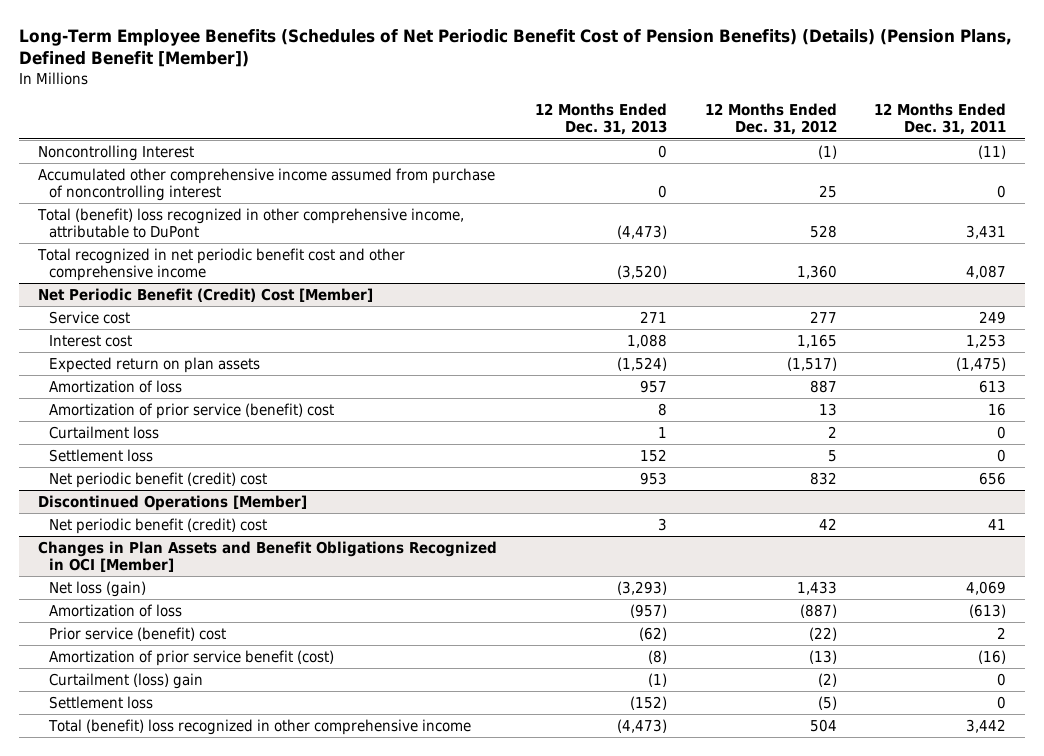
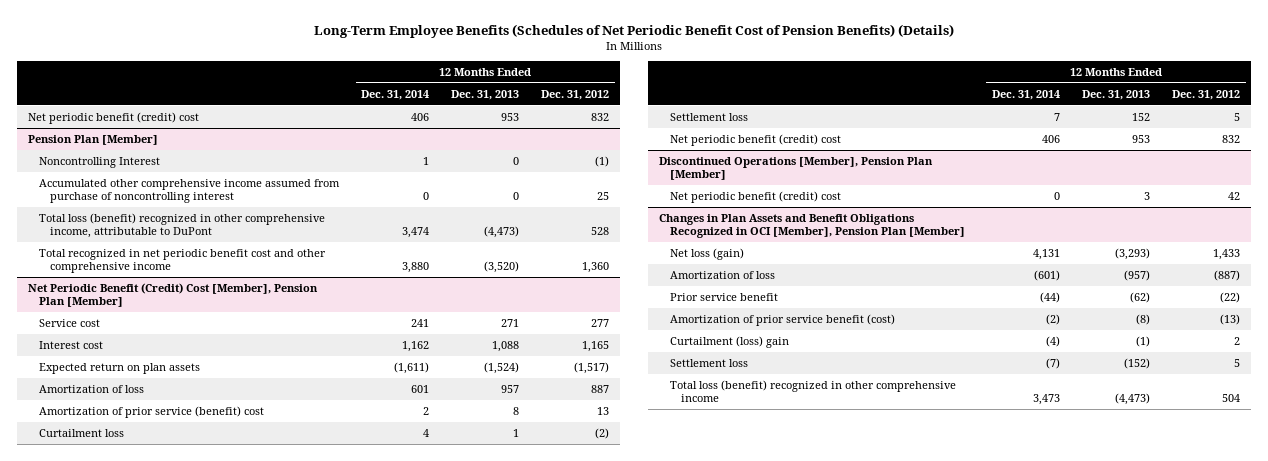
- Long-Term Employee Benefits (Schedules of Net Periodic Benefit Cost of Pension Benefits) (Details) (Pension Plans, Defined Benefit [Member])
+ Long-Term Employee Benefits (Schedules of Net Periodic Benefit Cost of Pension Benefits) (Details)
- | 12 Months Ended Dec. 31, 2013 | 12 Months Ended Dec. 31, 2012 | 12 Months Ended Dec. 31, 2011
+ | 12 Months Ended Dec. 31, 2014 | 12 Months Ended Dec. 31, 2013 | 12 Months Ended Dec. 31, 2012
+ Net periodic benefit (credit) cost | 406 | 953 | 832
+ Pension Plan [Member]
- Total (benefit) loss recognized in other comprehensive income, attributable to DuPont | (4,473) | 528 | 3,431
+ Total loss (benefit) recognized in other comprehensive income, attributable to DuPont | 3,474 | (4,473) | 528
- Net Periodic Benefit (Credit) Cost [Member]
+ Net Periodic Benefit (Credit) Cost [Member], Pension Plan [Member]
- Curtailment loss | 1 | 2 | 0
+ Curtailment loss | 4 | 1 | (2)
- Discontinued Operations [Member]
+ Discontinued Operations [Member], Pension Plan [Member]
- Changes in Plan Assets and Benefit Obligations Recognized in OCI [Member]
+ Changes in Plan Assets and Benefit Obligations Recognized in OCI [Member], Pension Plan [Member]
- Prior service (benefit) cost | (62) | (22) | 2
+ Prior service benefit | (44) | (62) | (22)
- Curtailment (loss) gain | (1) | (2) | 0
- Settlement loss | (152) | (5) | 0
- Total (benefit) loss recognized in other comprehensive income | (4,473) | 504 | 3,442
+ Curtailment (loss) gain | (4) | (1) | 2
+ Settlement loss | (7) | (152) | 5
+ Total loss (benefit) recognized in other comprehensive income | 3,473 | (4,473) | 504

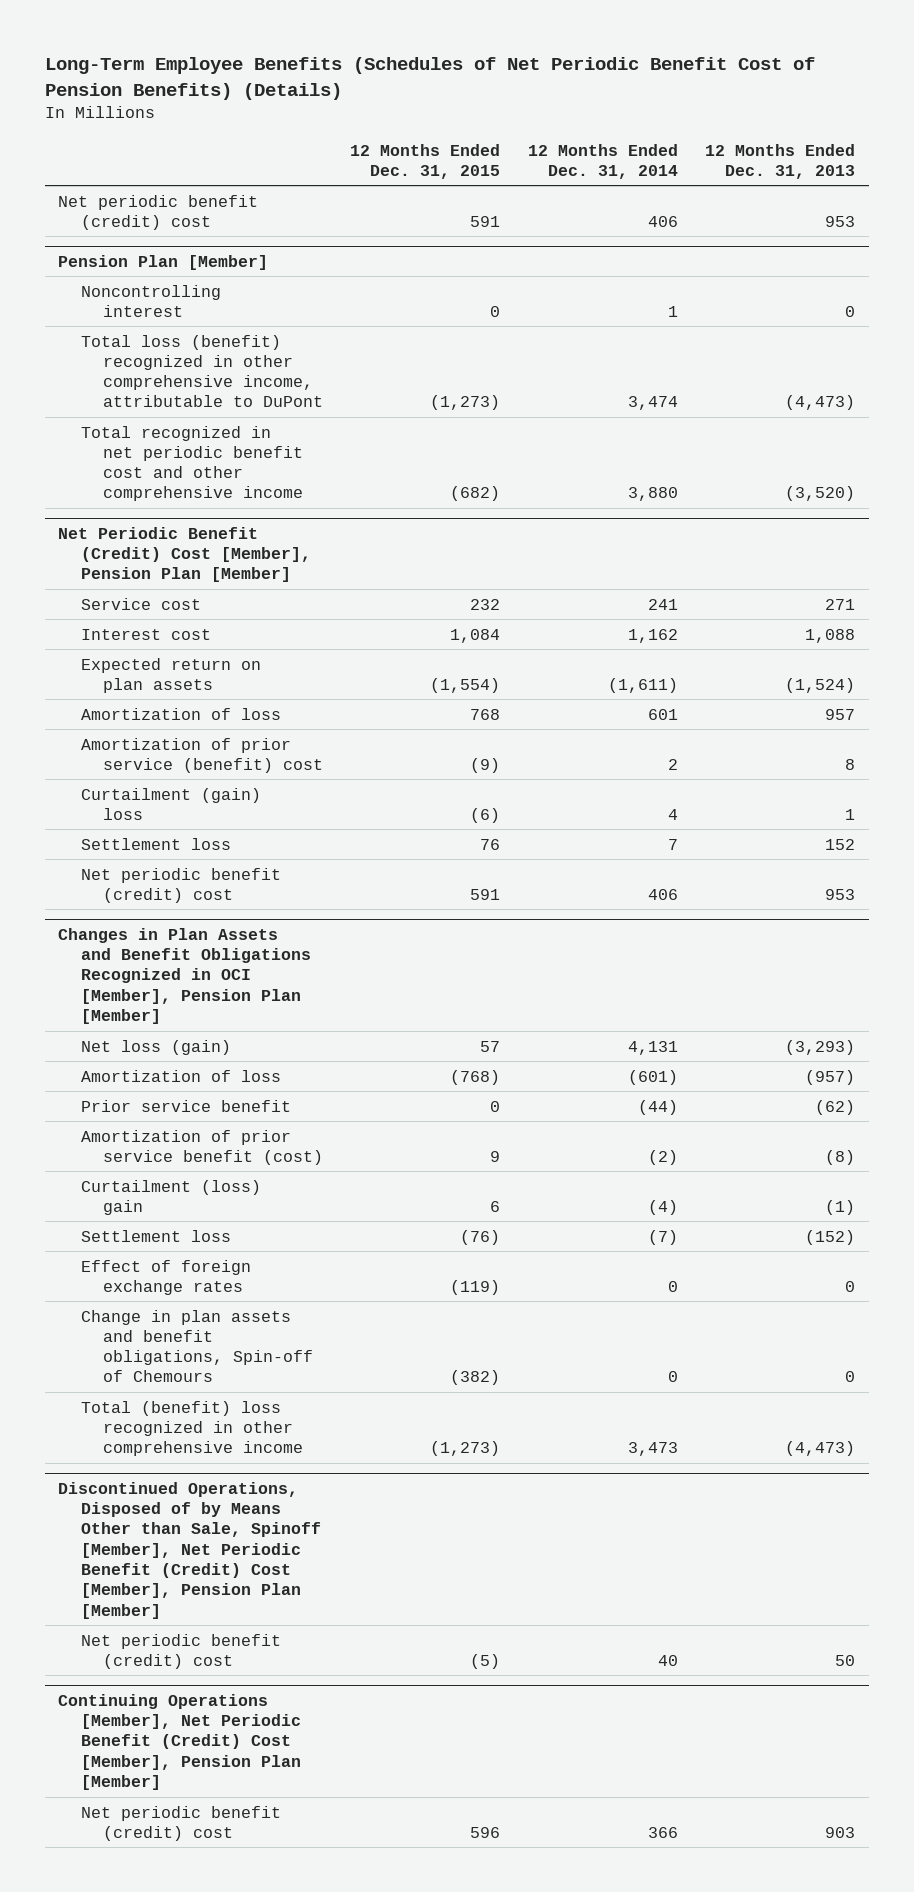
- | 12 Months Ended Dec. 31, 2014 | 12 Months Ended Dec. 31, 2013 | 12 Months Ended Dec. 31, 2012
+ | 12 Months Ended Dec. 31, 2015 | 12 Months Ended Dec. 31, 2014 | 12 Months Ended Dec. 31, 2013
@ Pension Plan [Member]
- Noncontrolling Interest | 1 | 0 | (1)
- Accumulated other comprehensive income assumed from purchase of noncontrolling interest | 0 | 0 | 25
+ Noncontrolling interest | 0 | 1 | 0
@ Net Periodic Benefit (Credit) Cost [Member], Pension Plan [Member]
- Curtailment loss | 4 | 1 | (2)
+ Curtailment (gain) loss | (6) | 4 | 1
- Discontinued Operations [Member], Pension Plan [Member]
- Net periodic benefit (credit) cost | 0 | 3 | 42
@ Changes in Plan Assets and Benefit Obligations Recognized in OCI [Member], Pension Plan [Member]
- Total loss (benefit) recognized in other comprehensive income | 3,473 | (4,473) | 504
+ Effect of foreign exchange rates | (119) | 0 | 0
+ Change in plan assets and benefit obligations, Spin-off of Chemours | (382) | 0 | 0
+ Total (benefit) loss recognized in other comprehensive income | (1,273) | 3,473 | (4,473)
+ Discontinued Operations, Disposed of by Means Other than Sale, Spinoff [Member], Net Periodic Benefit (Credit) Cost [Member], Pension Plan [Member]
+ Net periodic benefit (credit) cost | (5) | 40 | 50
+ Continuing Operations [Member], Net Periodic Benefit (Credit) Cost [Member], Pension Plan [Member]
+ Net periodic benefit (credit) cost | 596 | 366 | 903

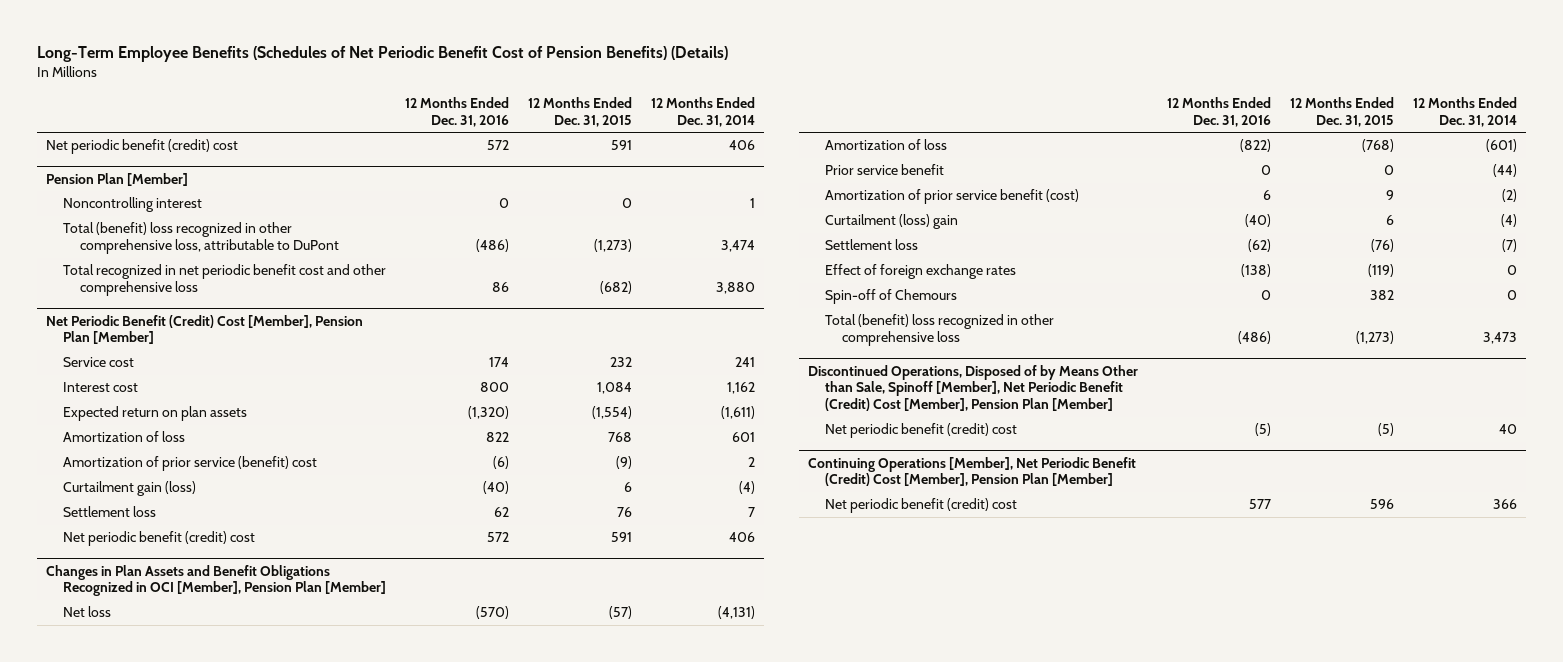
- | 12 Months Ended Dec. 31, 2015 | 12 Months Ended Dec. 31, 2014 | 12 Months Ended Dec. 31, 2013
+ | 12 Months Ended Dec. 31, 2016 | 12 Months Ended Dec. 31, 2015 | 12 Months Ended Dec. 31, 2014
@ Pension Plan [Member]
- Total loss (benefit) recognized in other comprehensive income, attributable to DuPont | (1,273) | 3,474 | (4,473)
- Total recognized in net periodic benefit cost and other comprehensive income | (682) | 3,880 | (3,520)
+ Total (benefit) loss recognized in other comprehensive loss, attributable to DuPont | (486) | (1,273) | 3,474
+ Total recognized in net periodic benefit cost and other comprehensive loss | 86 | (682) | 3,880
@ Net Periodic Benefit (Credit) Cost [Member], Pension Plan [Member]
- Curtailment (gain) loss | (6) | 4 | 1
+ Curtailment gain (loss) | (40) | 6 | (4)
@ Changes in Plan Assets and Benefit Obligations Recognized in OCI [Member], Pension Plan [Member]
- Net loss (gain) | 57 | 4,131 | (3,293)
+ Net loss | (570) | (57) | (4,131)
- Change in plan assets and benefit obligations, Spin-off of Chemours | (382) | 0 | 0
- Total (benefit) loss recognized in other comprehensive income | (1,273) | 3,473 | (4,473)
+ Spin-off of Chemours | 0 | 382 | 0
+ Total (benefit) loss recognized in other comprehensive loss | (486) | (1,273) | 3,473

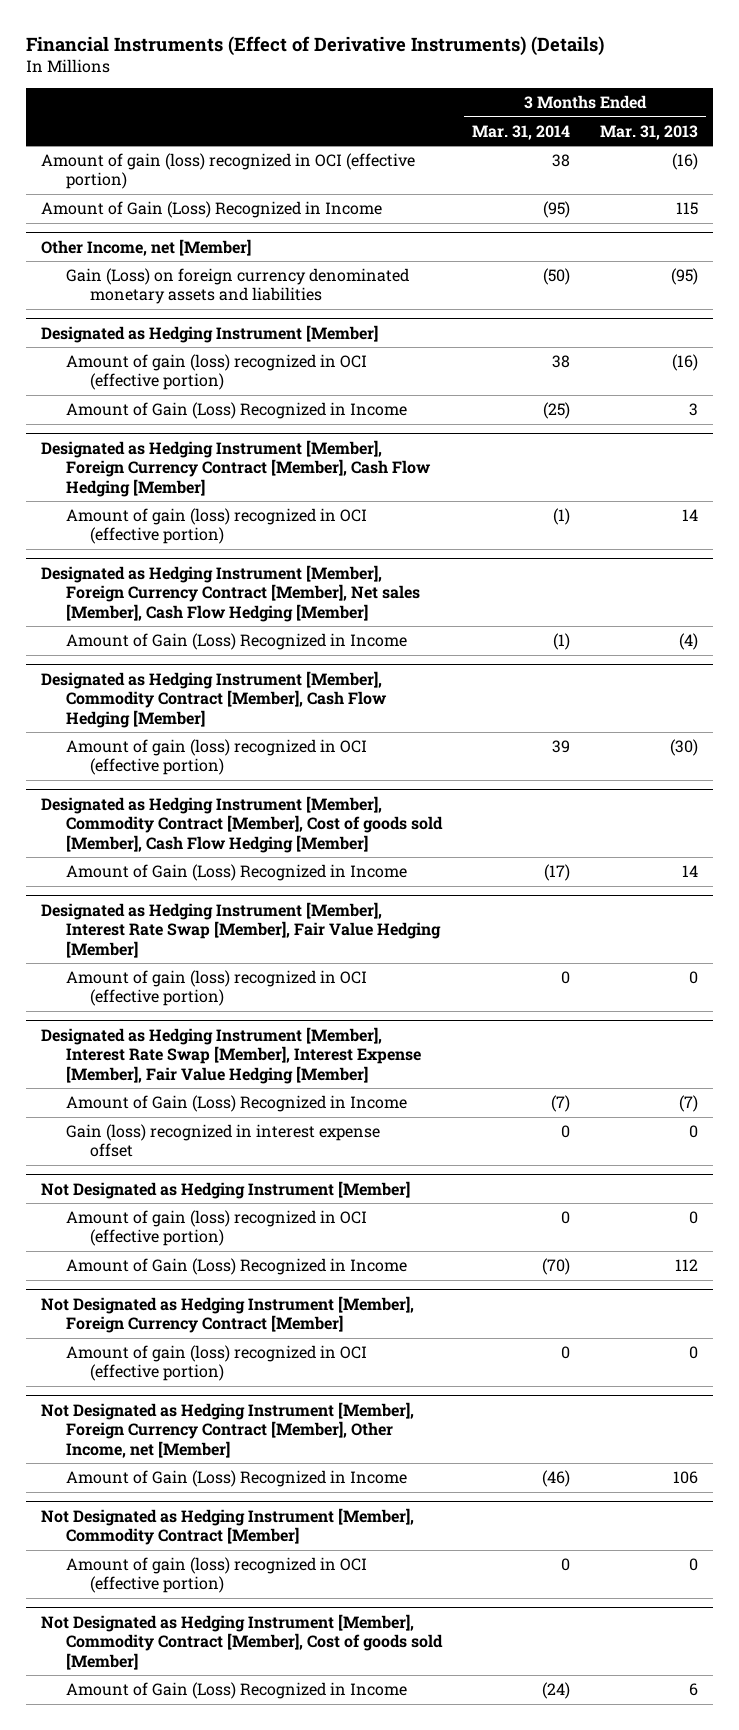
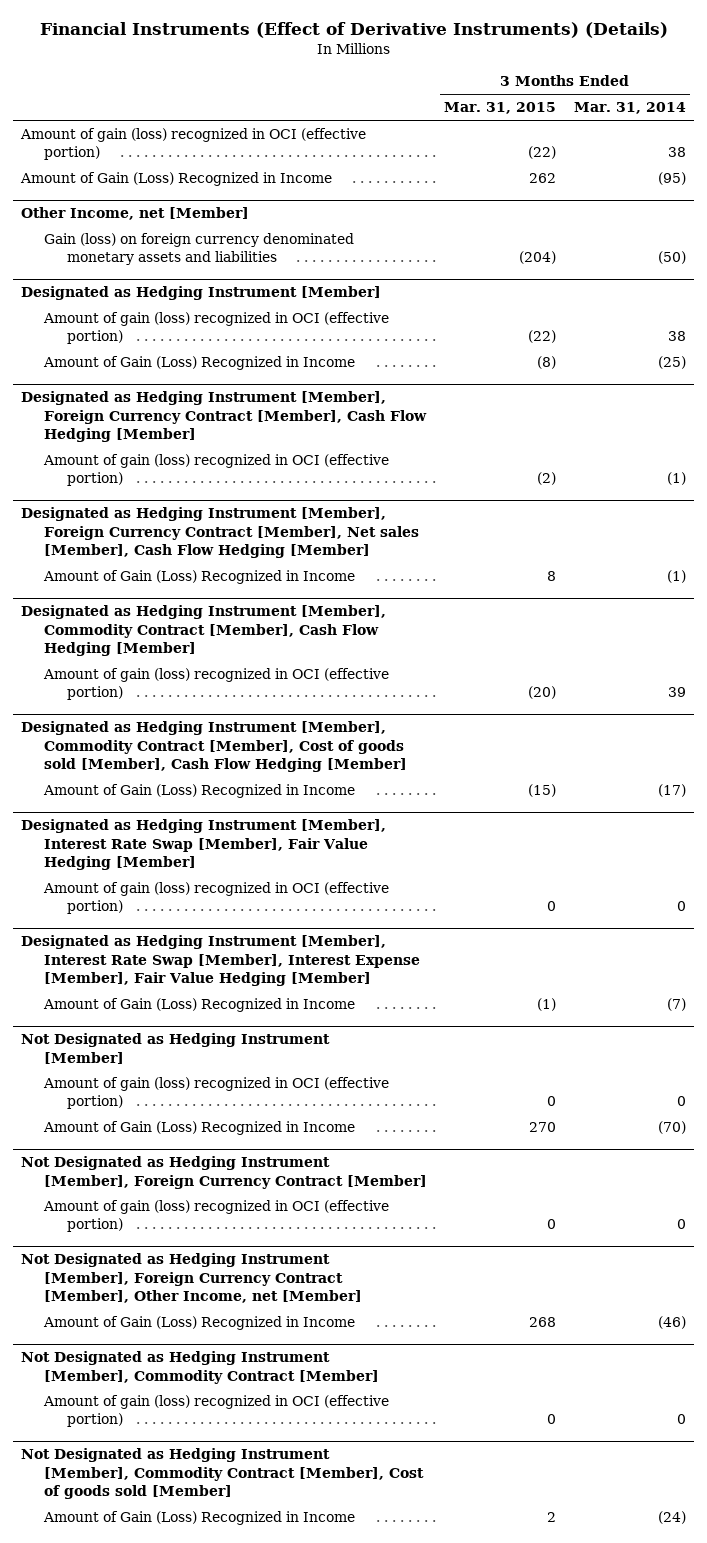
- | 3 Months Ended Mar. 31, 2014 | 3 Months Ended Mar. 31, 2013
+ | 3 Months Ended Mar. 31, 2015 | 3 Months Ended Mar. 31, 2014
@ Other Income, net [Member]
- Gain (Loss) on foreign currency denominated monetary assets and liabilities | (50) | (95)
+ Gain (loss) on foreign currency denominated monetary assets and liabilities | (204) | (50)
@ Designated as Hedging Instrument [Member], Interest Rate Swap [Member], Interest Expense [Member], Fair Value Hedging [Member]
- Gain (loss) recognized in interest expense offset | 0 | 0

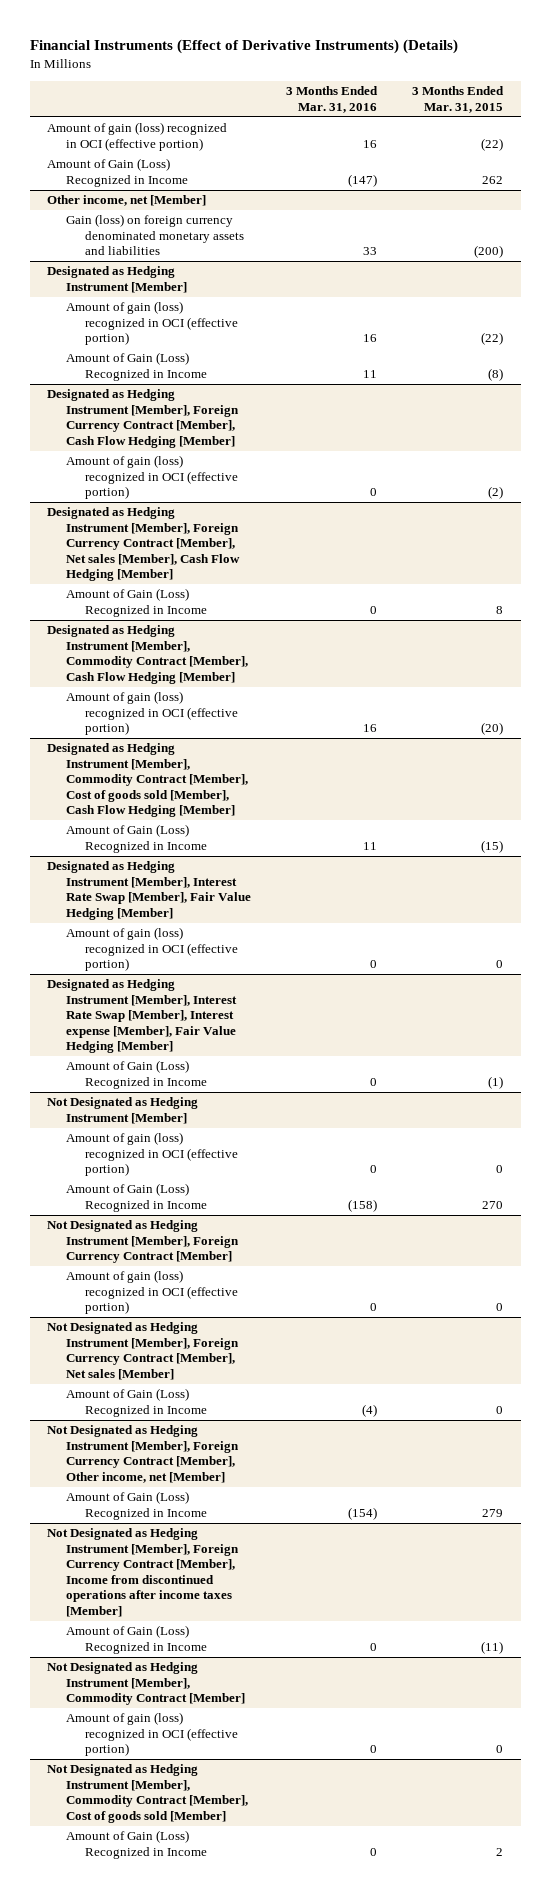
- | 3 Months Ended Mar. 31, 2015 | 3 Months Ended Mar. 31, 2014
+ | 3 Months Ended Mar. 31, 2016 | 3 Months Ended Mar. 31, 2015
- Other Income, net [Member]
- Gain (loss) on foreign currency denominated monetary assets and liabilities | (204) | (50)
+ Other income, net [Member]
+ Gain (loss) on foreign currency denominated monetary assets and liabilities | 33 | (200)
- Designated as Hedging Instrument [Member], Interest Rate Swap [Member], Interest Expense [Member], Fair Value Hedging [Member]
+ Designated as Hedging Instrument [Member], Interest Rate Swap [Member], Interest expense [Member], Fair Value Hedging [Member]
- Not Designated as Hedging Instrument [Member], Foreign Currency Contract [Member], Other Income, net [Member]
- Amount of Gain (Loss) Recognized in Income | 268 | (46)
+ Not Designated as Hedging Instrument [Member], Foreign Currency Contract [Member], Net sales [Member]
+ Amount of Gain (Loss) Recognized in Income | (4) | 0
+ Not Designated as Hedging Instrument [Member], Foreign Currency Contract [Member], Other income, net [Member]
+ Amount of Gain (Loss) Recognized in Income | (154) | 279
+ Not Designated as Hedging Instrument [Member], Foreign Currency Contract [Member], Income from discontinued operations after income taxes [Member]
+ Amount of Gain (Loss) Recognized in Income | 0 | (11)

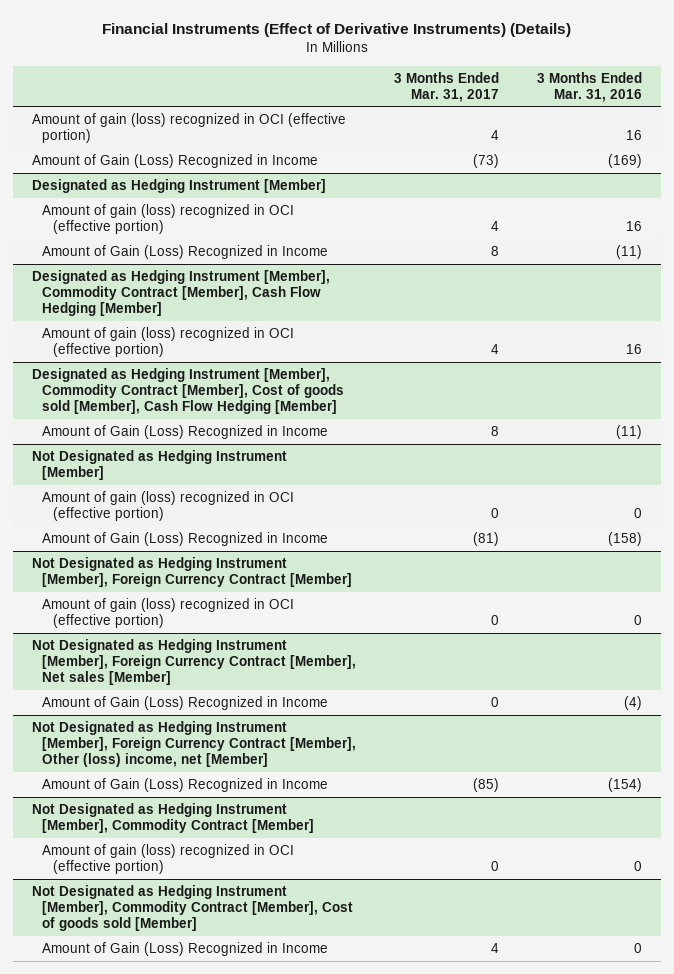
- | 3 Months Ended Mar. 31, 2016 | 3 Months Ended Mar. 31, 2015
+ | 3 Months Ended Mar. 31, 2017 | 3 Months Ended Mar. 31, 2016
- Amount of Gain (Loss) Recognized in Income | (147) | 262
- Other income, net [Member]
- Gain (loss) on foreign currency denominated monetary assets and liabilities | 33 | (200)
+ Amount of Gain (Loss) Recognized in Income | (73) | (169)
@ Designated as Hedging Instrument [Member]
- Amount of Gain (Loss) Recognized in Income | 11 | (8)
- Designated as Hedging Instrument [Member], Foreign Currency Contract [Member], Cash Flow Hedging [Member]
- Amount of gain (loss) recognized in OCI (effective portion) | 0 | (2)
- Designated as Hedging Instrument [Member], Foreign Currency Contract [Member], Net sales [Member], Cash Flow Hedging [Member]
- Amount of Gain (Loss) Recognized in Income | 0 | 8
@ Designated as Hedging Instrument [Member]
+ Amount of Gain (Loss) Recognized in Income | 8 | (11)
@ Designated as Hedging Instrument [Member], Commodity Contract [Member], Cost of goods sold [Member], Cash Flow Hedging [Member]
- Amount of Gain (Loss) Recognized in Income | 11 | (15)
- Designated as Hedging Instrument [Member], Interest Rate Swap [Member], Fair Value Hedging [Member]
- Amount of gain (loss) recognized in OCI (effective portion) | 0 | 0
- Designated as Hedging Instrument [Member], Interest Rate Swap [Member], Interest expense [Member], Fair Value Hedging [Member]
- Amount of Gain (Loss) Recognized in Income | 0 | (1)
@ Designated as Hedging Instrument [Member], Commodity Contract [Member], Cost of goods sold [Member], Cash Flow Hedging [Member]
+ Amount of Gain (Loss) Recognized in Income | 8 | (11)
- Not Designated as Hedging Instrument [Member], Foreign Currency Contract [Member], Other income, net [Member]
+ Not Designated as Hedging Instrument [Member], Foreign Currency Contract [Member], Other (loss) income, net [Member]
- Not Designated as Hedging Instrument [Member], Foreign Currency Contract [Member], Income from discontinued operations after income taxes [Member]
- Amount of Gain (Loss) Recognized in Income | 0 | (11)

